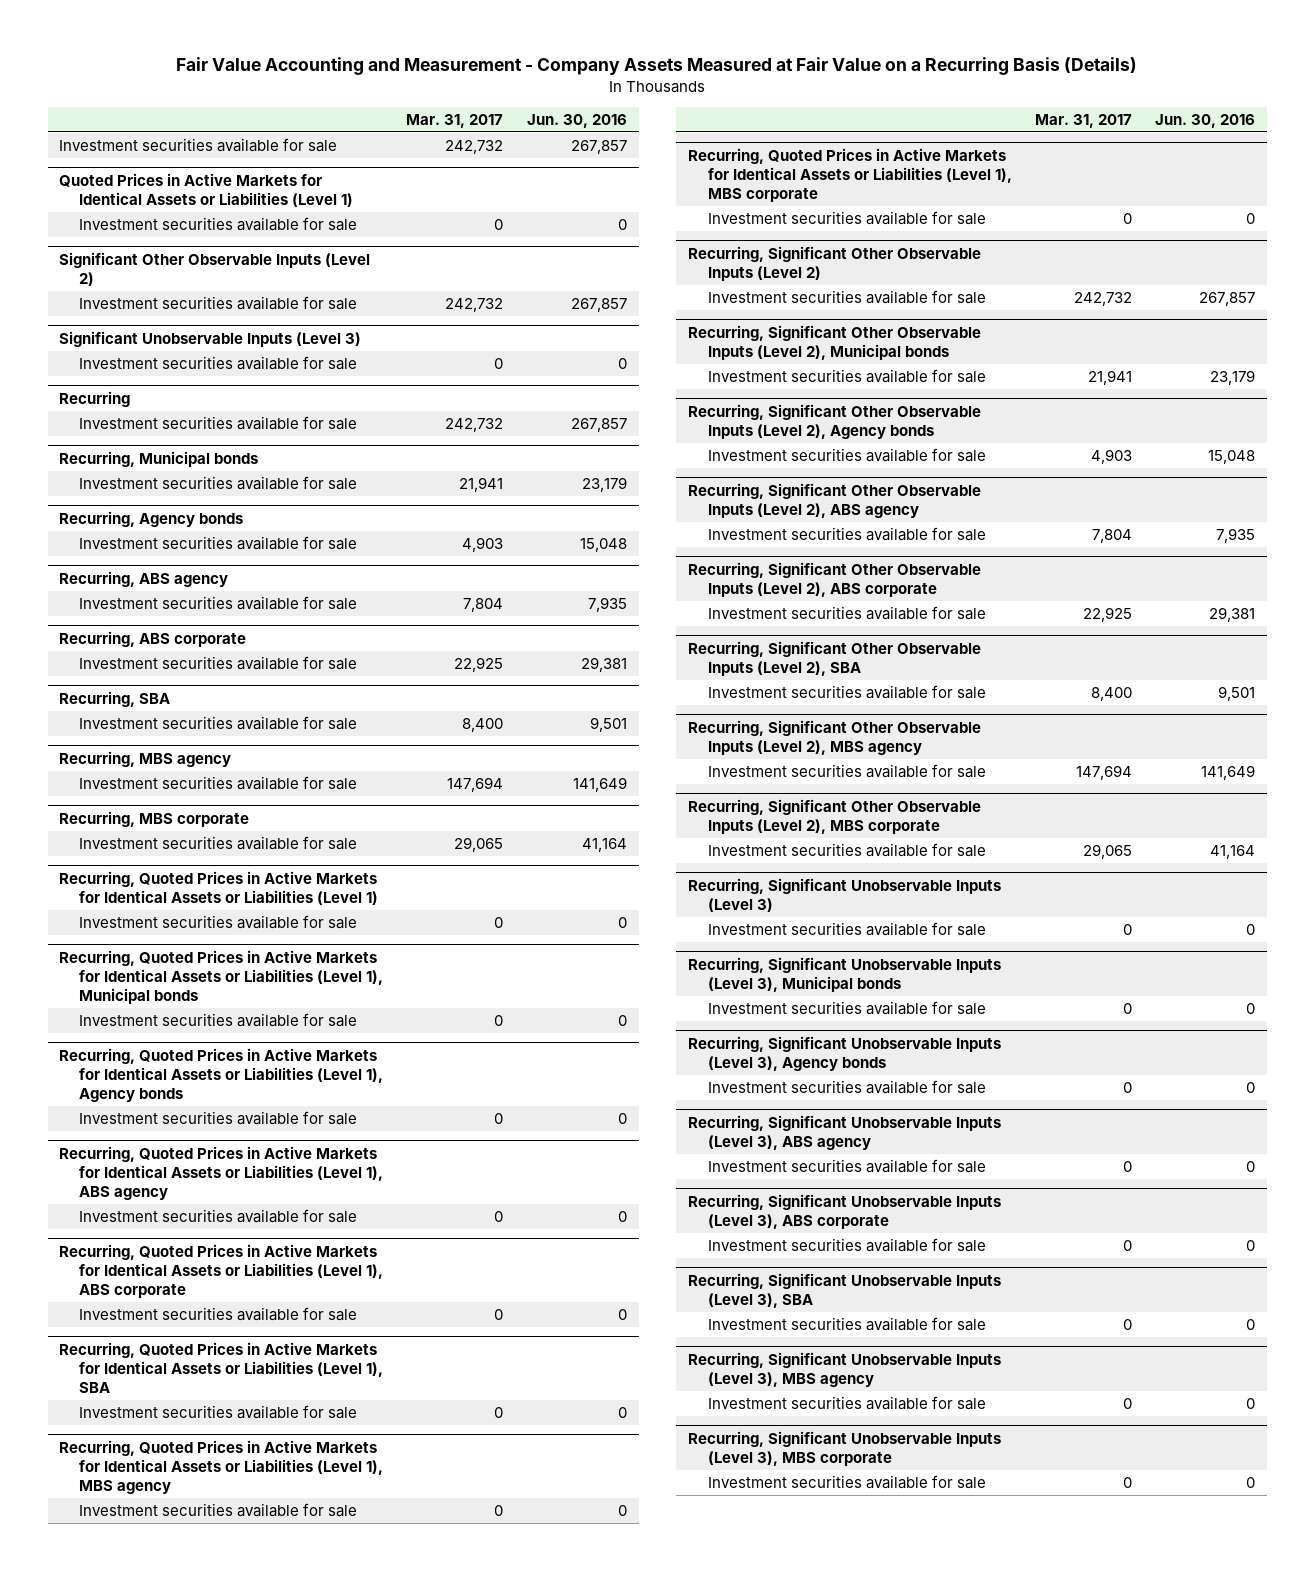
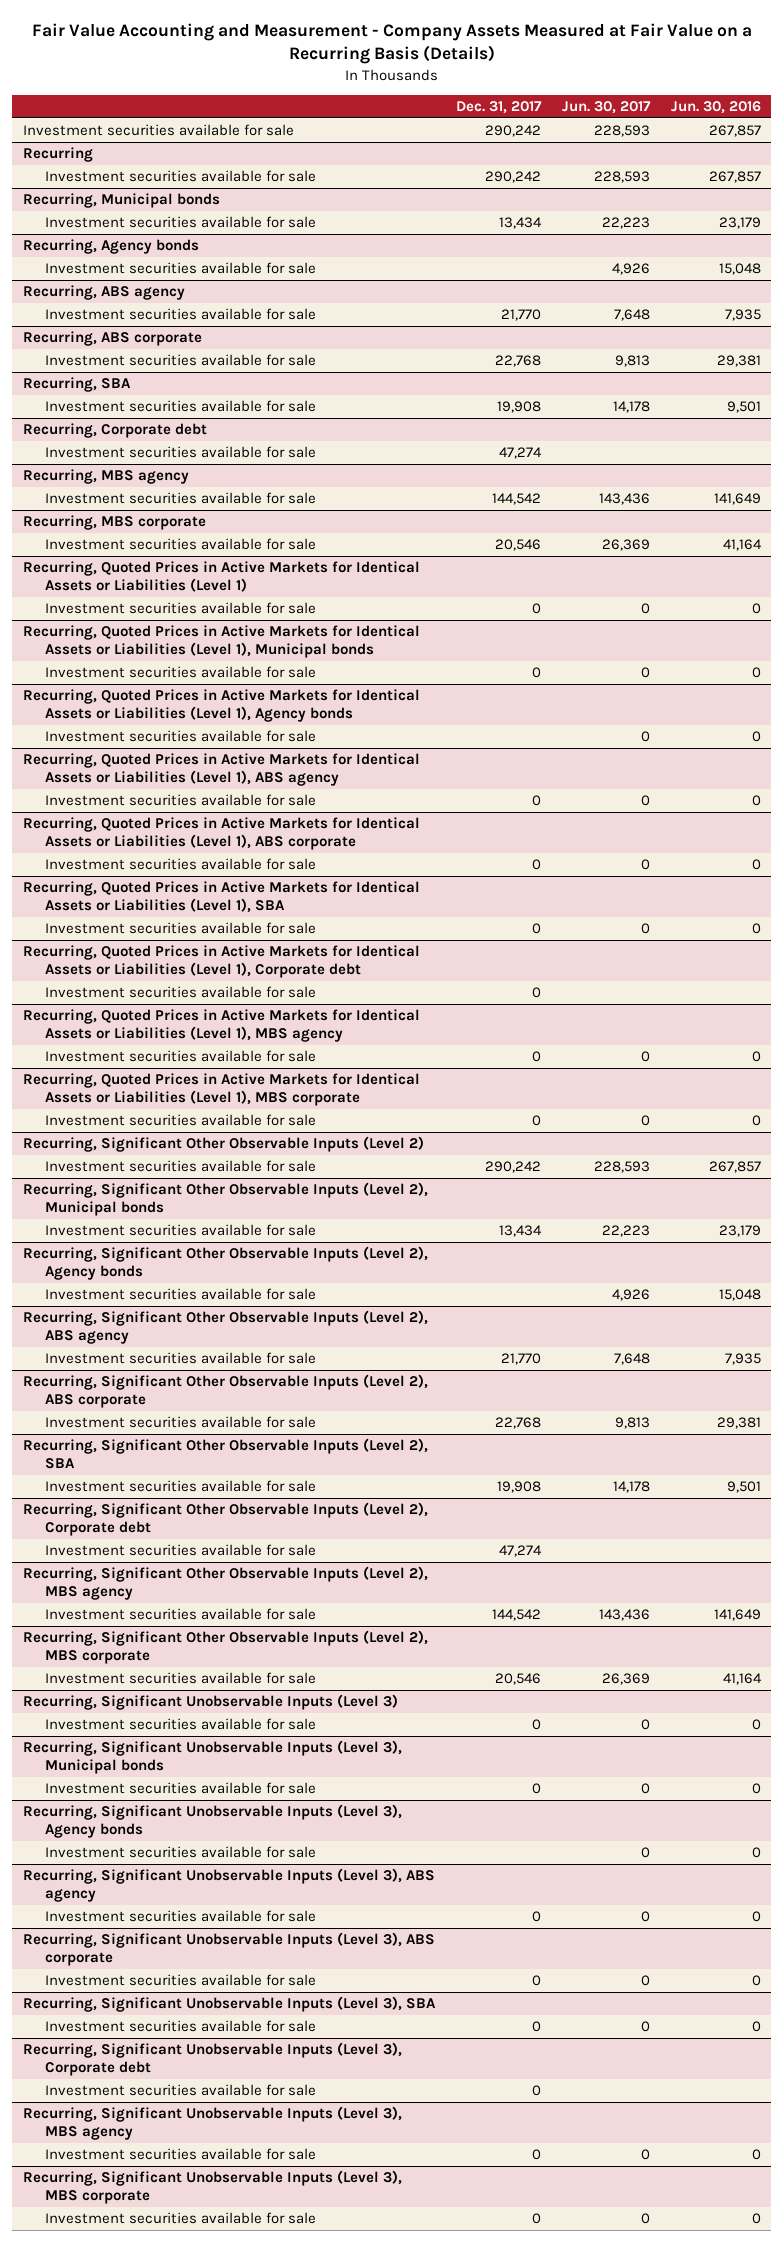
- | Mar. 31, 2017 | Jun. 30, 2016
+ | Dec. 31, 2017 | Jun. 30, 2017 | Jun. 30, 2016
- Quoted Prices in Active Markets for Identical Assets or Liabilities (Level 1)
- Investment securities available for sale | 0 | 0
- Significant Other Observable Inputs (Level 2)
- Investment securities available for sale | 242,732 | 267,857
- Significant Unobservable Inputs (Level 3)
- Investment securities available for sale | 0 | 0
+ Recurring, Corporate debt
+ Investment securities available for sale | 47,274 | |
+ Recurring, Quoted Prices in Active Markets for Identical Assets or Liabilities (Level 1), Corporate debt
+ Investment securities available for sale | 0 | |
+ Recurring, Significant Other Observable Inputs (Level 2), Corporate debt
+ Investment securities available for sale | 47,274 | |
+ Recurring, Significant Unobservable Inputs (Level 3), Corporate debt
+ Investment securities available for sale | 0 | |

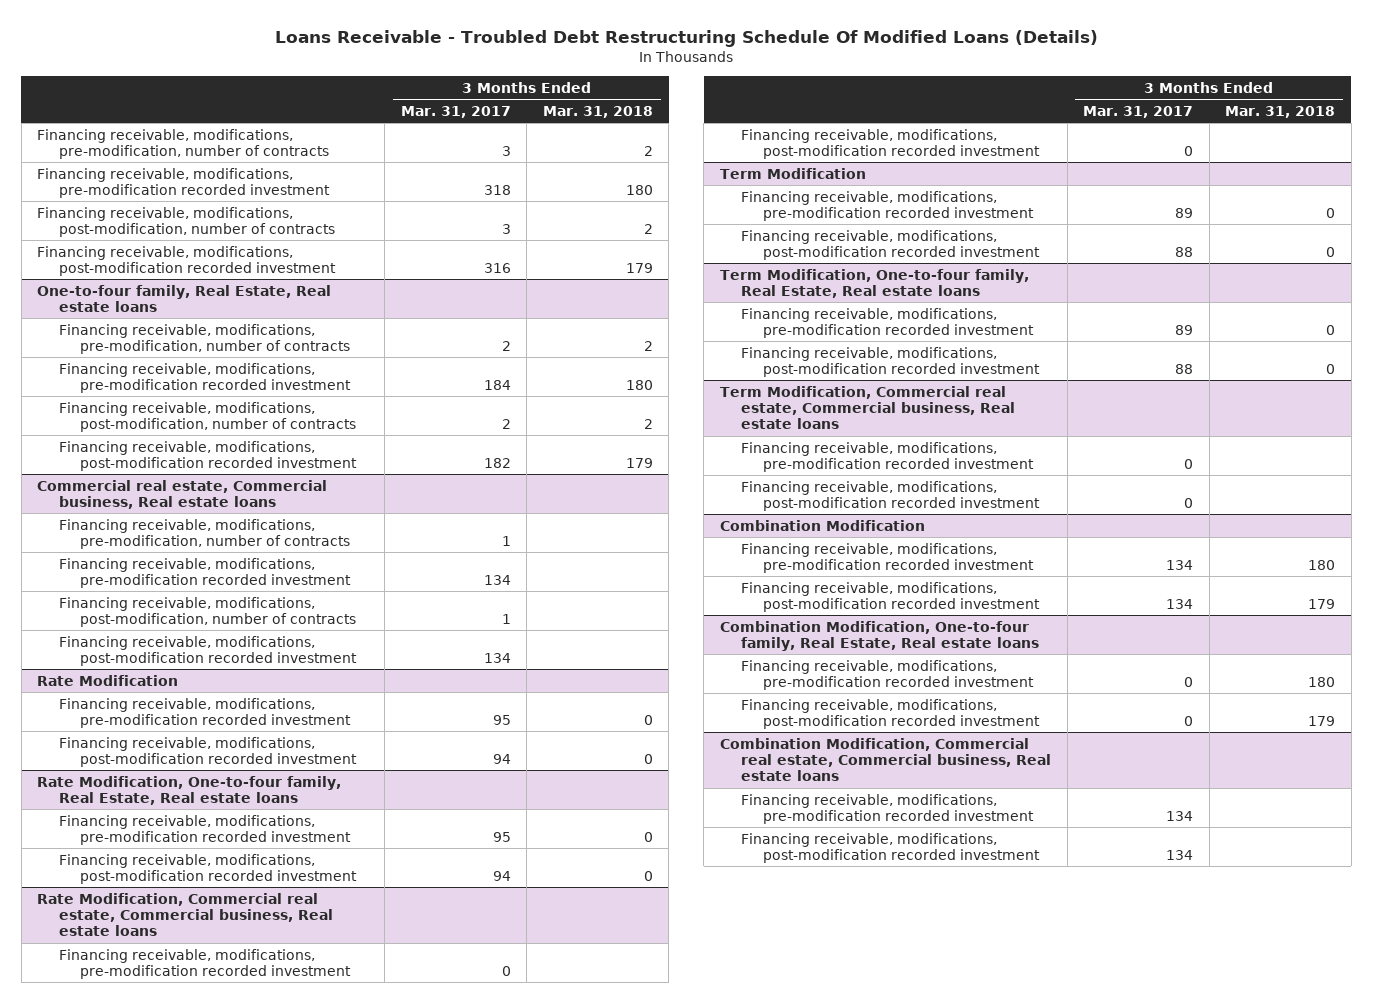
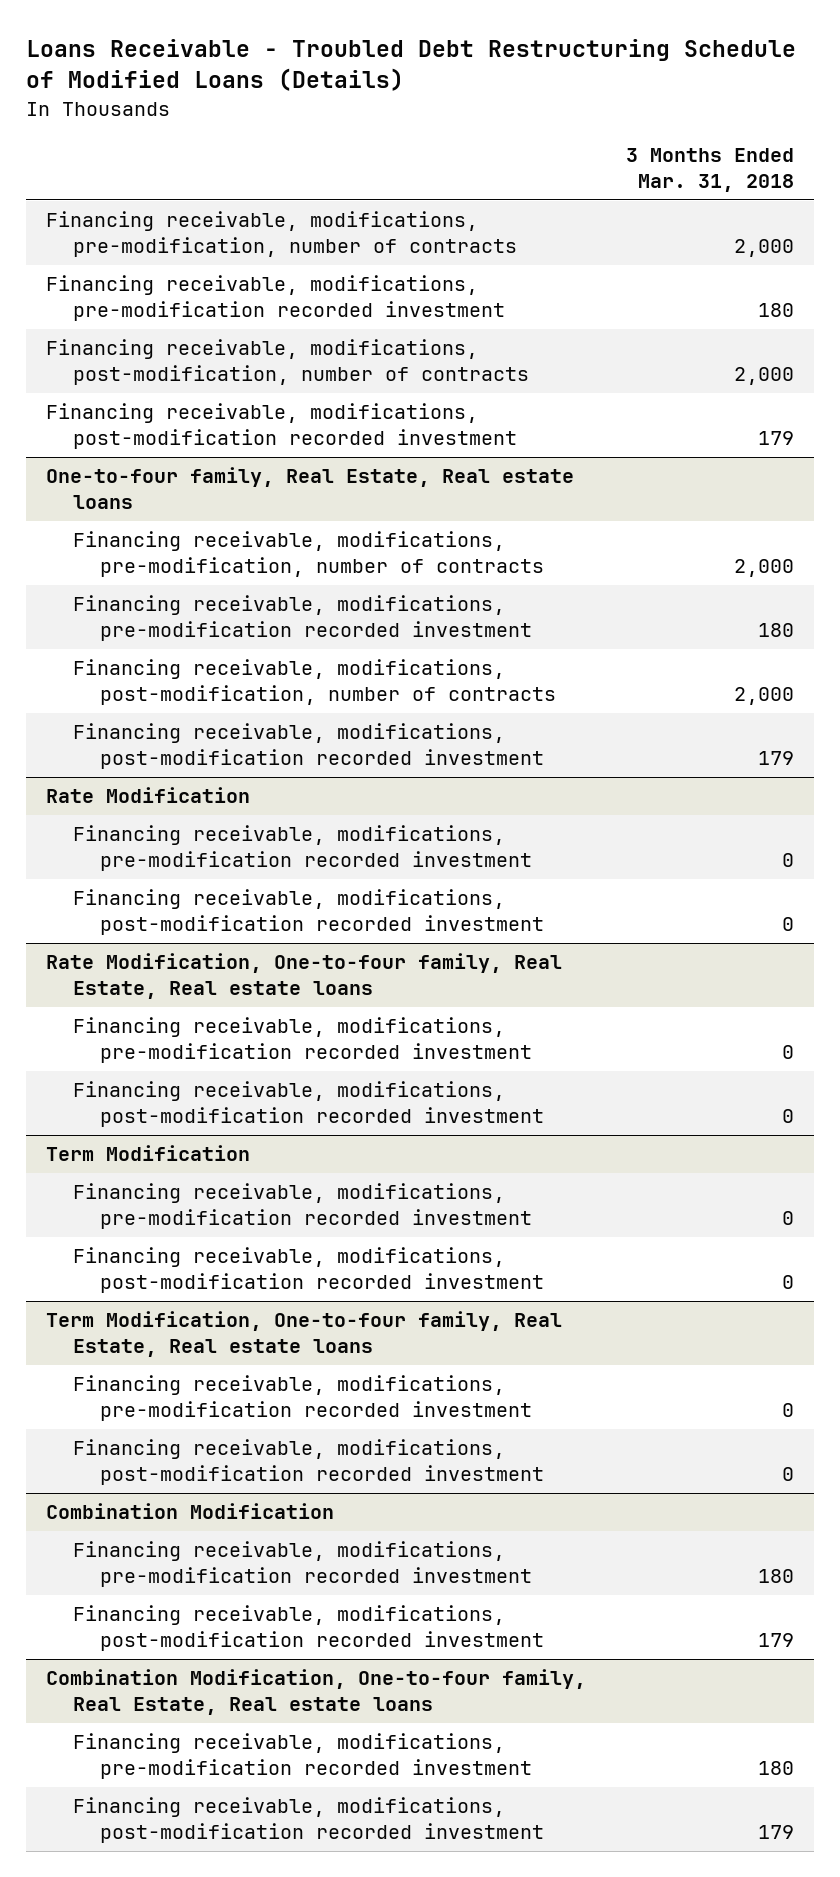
- Loans Receivable - Troubled Debt Restructuring Schedule Of Modified Loans (Details)
+ Loans Receivable - Troubled Debt Restructuring Schedule of Modified Loans (Details)
- | 3 Months Ended Mar. 31, 2017 | 3 Months Ended Mar. 31, 2018
+ | 3 Months Ended Mar. 31, 2018
- Financing receivable, modifications, pre-modification, number of contracts | 3 | 2
+ Financing receivable, modifications, pre-modification, number of contracts | 2,000
- Financing receivable, modifications, post-modification, number of contracts | 3 | 2
+ Financing receivable, modifications, post-modification, number of contracts | 2,000
@ One-to-four family, Real Estate, Real estate loans
- Financing receivable, modifications, pre-modification, number of contracts | 2 | 2
+ Financing receivable, modifications, pre-modification, number of contracts | 2,000
- Financing receivable, modifications, post-modification, number of contracts | 2 | 2
+ Financing receivable, modifications, post-modification, number of contracts | 2,000
- Commercial real estate, Commercial business, Real estate loans
- Financing receivable, modifications, pre-modification, number of contracts | 1 |
- Financing receivable, modifications, pre-modification recorded investment | 134 |
- Financing receivable, modifications, post-modification, number of contracts | 1 |
- Financing receivable, modifications, post-modification recorded investment | 134 |
- Rate Modification, Commercial real estate, Commercial business, Real estate loans
- Financing receivable, modifications, pre-modification recorded investment | 0 |
- Financing receivable, modifications, post-modification recorded investment | 0 |
- Term Modification, Commercial real estate, Commercial business, Real estate loans
- Financing receivable, modifications, pre-modification recorded investment | 0 |
- Financing receivable, modifications, post-modification recorded investment | 0 |
- Combination Modification, Commercial real estate, Commercial business, Real estate loans
- Financing receivable, modifications, pre-modification recorded investment | 134 |
- Financing receivable, modifications, post-modification recorded investment | 134 |

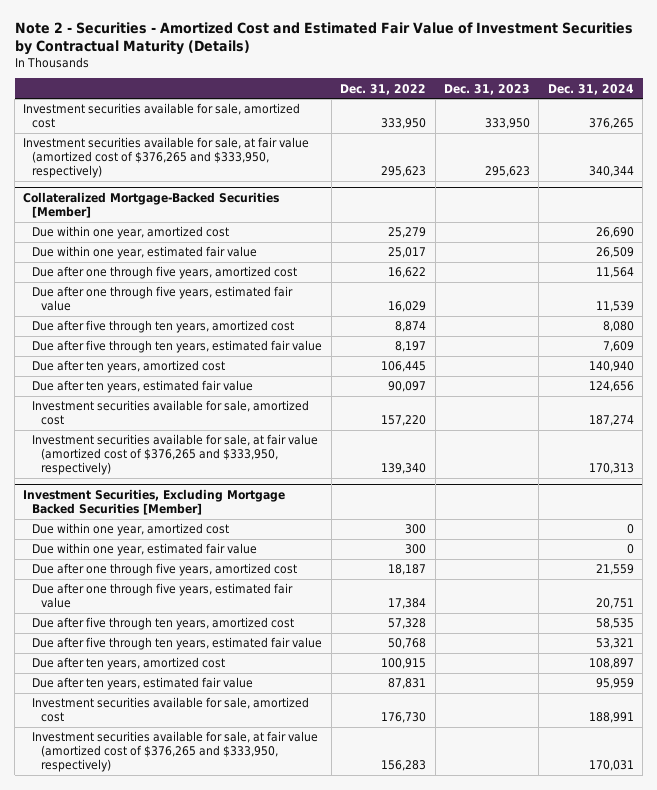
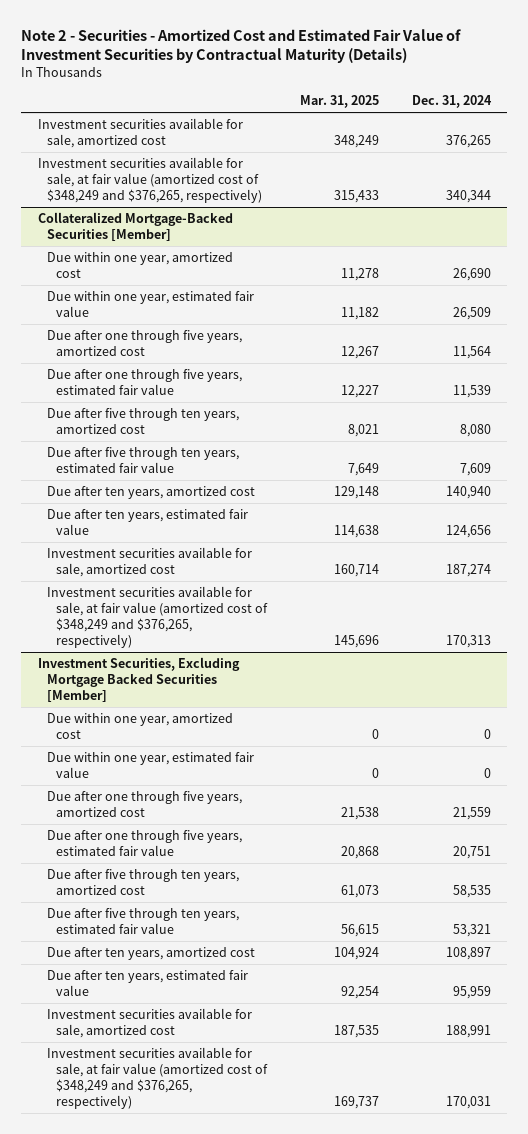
- | Dec. 31, 2022 | Dec. 31, 2023 | Dec. 31, 2024
+ | Mar. 31, 2025 | Dec. 31, 2024
- Investment securities available for sale, at fair value (amortized cost of $376,265 and $333,950, respectively) | 295,623 | 295,623 | 340,344
+ Investment securities available for sale, at fair value (amortized cost of $348,249 and $376,265, respectively) | 315,433 | 340,344
@ Collateralized Mortgage-Backed Securities [Member]
- Investment securities available for sale, at fair value (amortized cost of $376,265 and $333,950, respectively) | 139,340 | | 170,313
+ Investment securities available for sale, at fair value (amortized cost of $348,249 and $376,265, respectively) | 145,696 | 170,313
@ Investment Securities, Excluding Mortgage Backed Securities [Member]
- Investment securities available for sale, at fair value (amortized cost of $376,265 and $333,950, respectively) | 156,283 | | 170,031
+ Investment securities available for sale, at fair value (amortized cost of $348,249 and $376,265, respectively) | 169,737 | 170,031

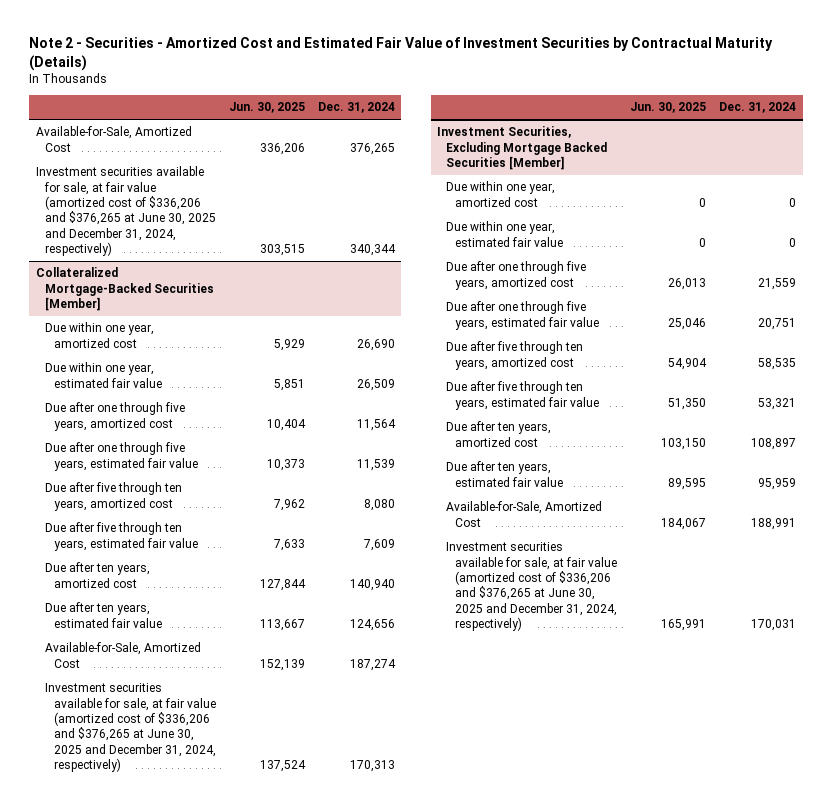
- | Mar. 31, 2025 | Dec. 31, 2024
+ | Jun. 30, 2025 | Dec. 31, 2024
- Investment securities available for sale, amortized cost | 348,249 | 376,265
- Investment securities available for sale, at fair value (amortized cost of $348,249 and $376,265, respectively) | 315,433 | 340,344
+ Available-for-Sale, Amortized Cost | 336,206 | 376,265
+ Investment securities available for sale, at fair value (amortized cost of $336,206 and $376,265 at June 30, 2025 and December 31, 2024, respectively) | 303,515 | 340,344
@ Collateralized Mortgage-Backed Securities [Member]
- Investment securities available for sale, amortized cost | 160,714 | 187,274
- Investment securities available for sale, at fair value (amortized cost of $348,249 and $376,265, respectively) | 145,696 | 170,313
+ Available-for-Sale, Amortized Cost | 152,139 | 187,274
+ Investment securities available for sale, at fair value (amortized cost of $336,206 and $376,265 at June 30, 2025 and December 31, 2024, respectively) | 137,524 | 170,313
@ Investment Securities, Excluding Mortgage Backed Securities [Member]
- Investment securities available for sale, amortized cost | 187,535 | 188,991
- Investment securities available for sale, at fair value (amortized cost of $348,249 and $376,265, respectively) | 169,737 | 170,031
+ Available-for-Sale, Amortized Cost | 184,067 | 188,991
+ Investment securities available for sale, at fair value (amortized cost of $336,206 and $376,265 at June 30, 2025 and December 31, 2024, respectively) | 165,991 | 170,031

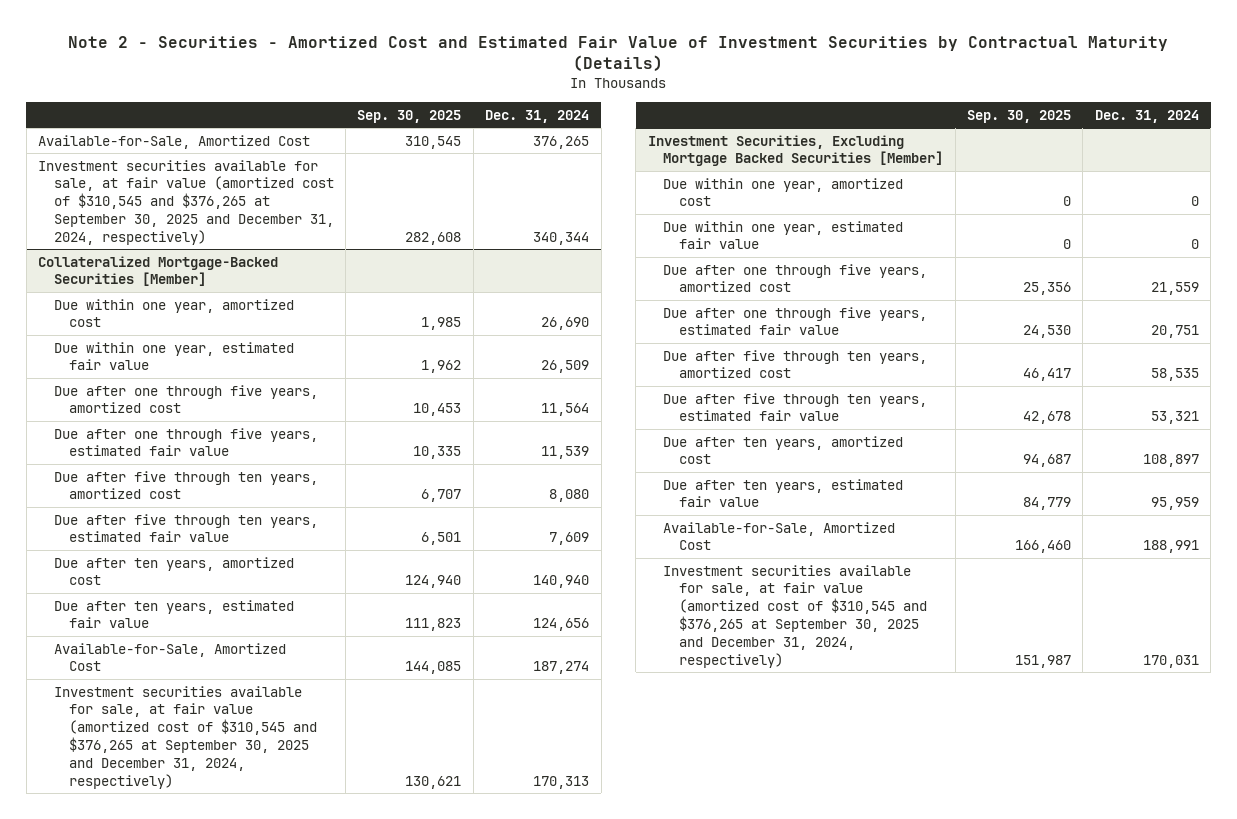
- | Jun. 30, 2025 | Dec. 31, 2024
+ | Sep. 30, 2025 | Dec. 31, 2024
- Investment securities available for sale, at fair value (amortized cost of $336,206 and $376,265 at June 30, 2025 and December 31, 2024, respectively) | 303,515 | 340,344
+ Investment securities available for sale, at fair value (amortized cost of $310,545 and $376,265 at September 30, 2025 and December 31, 2024, respectively) | 282,608 | 340,344
@ Collateralized Mortgage-Backed Securities [Member]
- Investment securities available for sale, at fair value (amortized cost of $336,206 and $376,265 at June 30, 2025 and December 31, 2024, respectively) | 137,524 | 170,313
+ Investment securities available for sale, at fair value (amortized cost of $310,545 and $376,265 at September 30, 2025 and December 31, 2024, respectively) | 130,621 | 170,313
@ Investment Securities, Excluding Mortgage Backed Securities [Member]
- Investment securities available for sale, at fair value (amortized cost of $336,206 and $376,265 at June 30, 2025 and December 31, 2024, respectively) | 165,991 | 170,031
+ Investment securities available for sale, at fair value (amortized cost of $310,545 and $376,265 at September 30, 2025 and December 31, 2024, respectively) | 151,987 | 170,031

